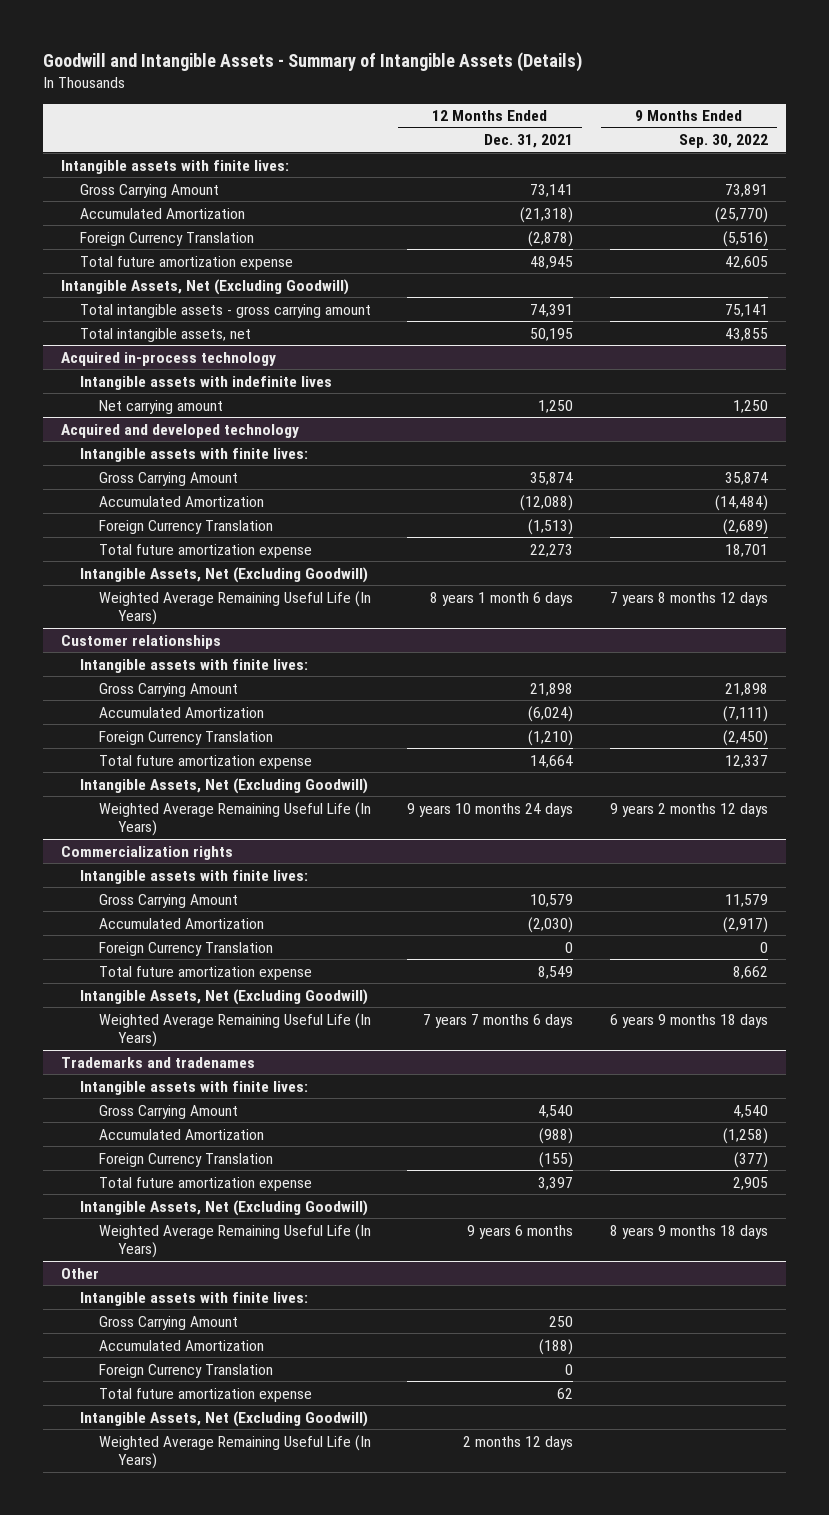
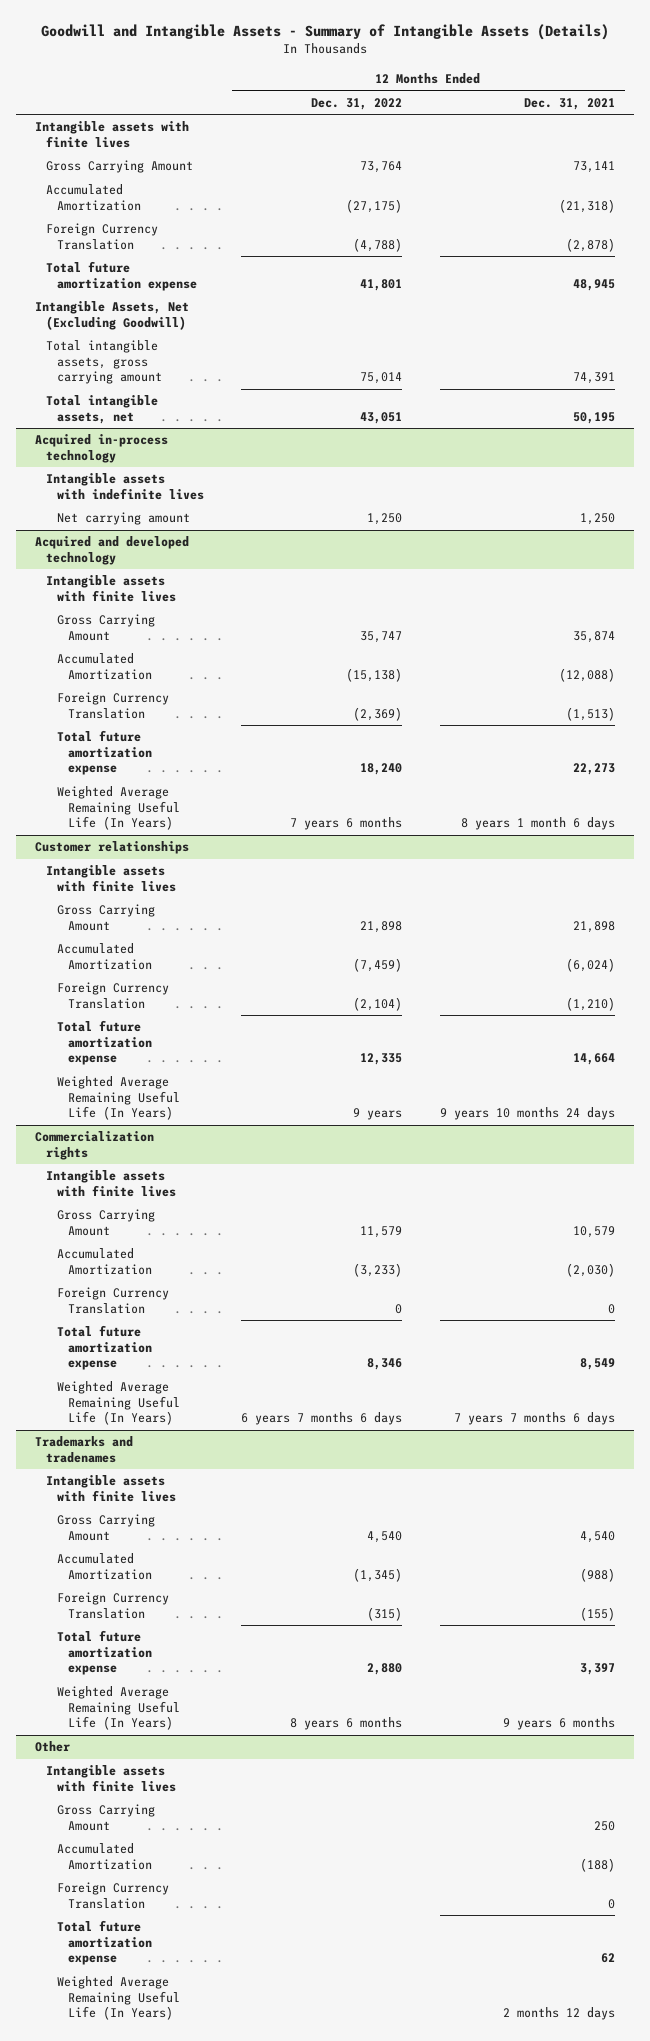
- | 12 Months Ended Dec. 31, 2021 | 9 Months Ended Sep. 30, 2022
+ | 12 Months Ended Dec. 31, 2022 | 12 Months Ended Dec. 31, 2021
- Intangible assets with finite lives:
+ Intangible assets with finite lives
- Total intangible assets - gross carrying amount | 74,391 | 75,141
+ Total intangible assets, gross carrying amount | 75,014 | 74,391
@ Acquired and developed technology
- Intangible assets with finite lives:
+ Intangible assets with finite lives
- Intangible Assets, Net (Excluding Goodwill)
@ Customer relationships
- Intangible assets with finite lives:
+ Intangible assets with finite lives
- Intangible Assets, Net (Excluding Goodwill)
@ Commercialization rights
- Intangible assets with finite lives:
+ Intangible assets with finite lives
- Intangible Assets, Net (Excluding Goodwill)
@ Trademarks and tradenames
- Intangible assets with finite lives:
+ Intangible assets with finite lives
- Intangible Assets, Net (Excluding Goodwill)
@ Other
- Intangible assets with finite lives:
+ Intangible assets with finite lives
- Intangible Assets, Net (Excluding Goodwill)

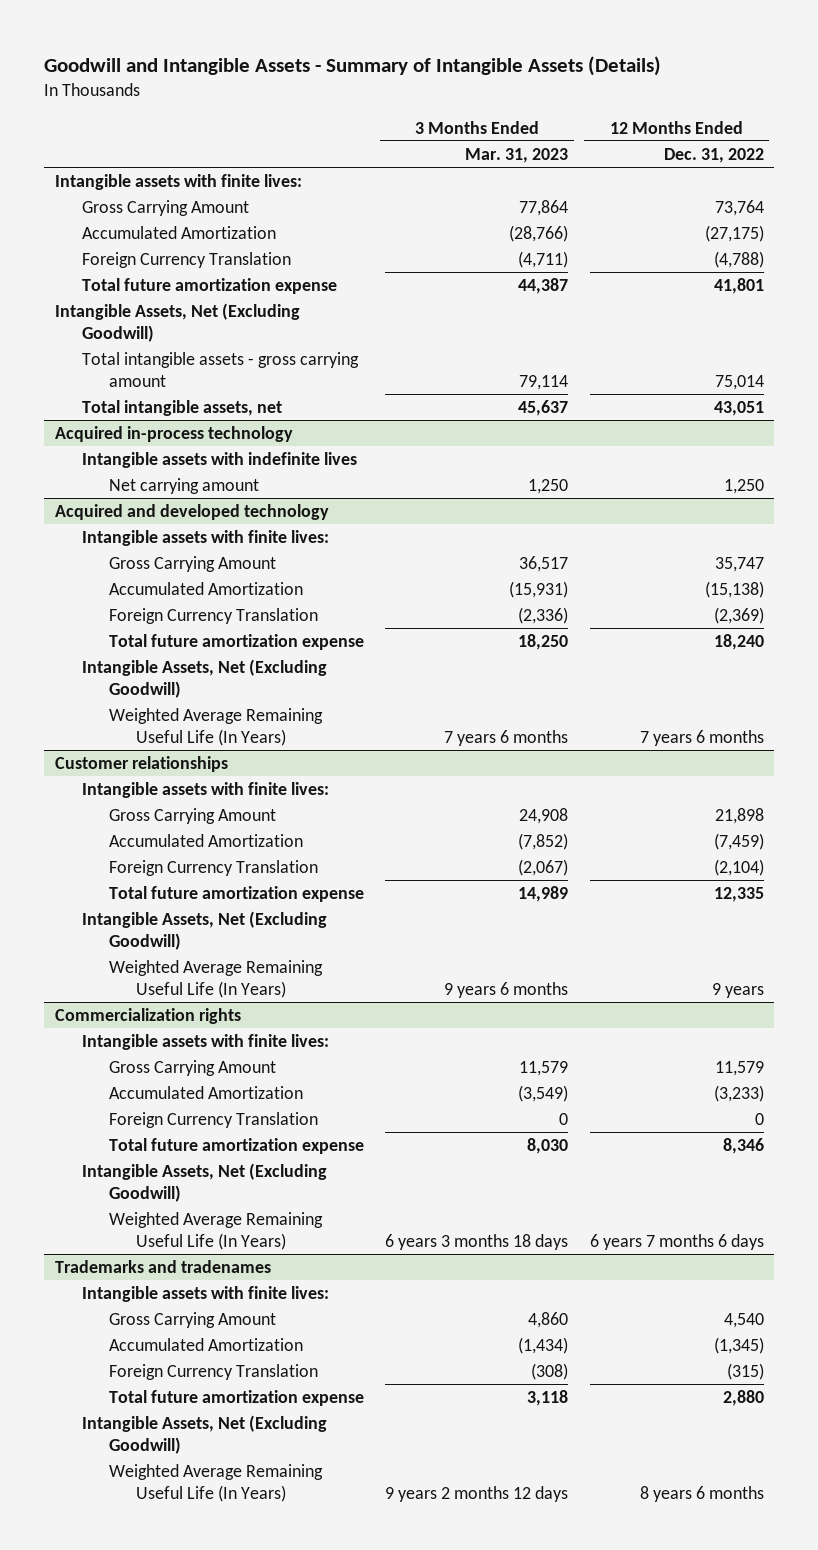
- | 12 Months Ended Dec. 31, 2022 | 12 Months Ended Dec. 31, 2021
+ | 3 Months Ended Mar. 31, 2023 | 12 Months Ended Dec. 31, 2022
- Intangible assets with finite lives
+ Intangible assets with finite lives:
- Total intangible assets, gross carrying amount | 75,014 | 74,391
+ Total intangible assets - gross carrying amount | 79,114 | 75,014
@ Acquired and developed technology
- Intangible assets with finite lives
+ Intangible assets with finite lives:
+ Intangible Assets, Net (Excluding Goodwill)
@ Customer relationships
- Intangible assets with finite lives
+ Intangible assets with finite lives:
+ Intangible Assets, Net (Excluding Goodwill)
@ Commercialization rights
- Intangible assets with finite lives
+ Intangible assets with finite lives:
+ Intangible Assets, Net (Excluding Goodwill)
@ Trademarks and tradenames
- Intangible assets with finite lives
+ Intangible assets with finite lives:
+ Intangible Assets, Net (Excluding Goodwill)
- Other
- Intangible assets with finite lives
- Gross Carrying Amount | | 250
- Accumulated Amortization | | (188)
- Foreign Currency Translation | | 0
- Total future amortization expense | | 62
- Weighted Average Remaining Useful Life (In Years) | | 2 months 12 days

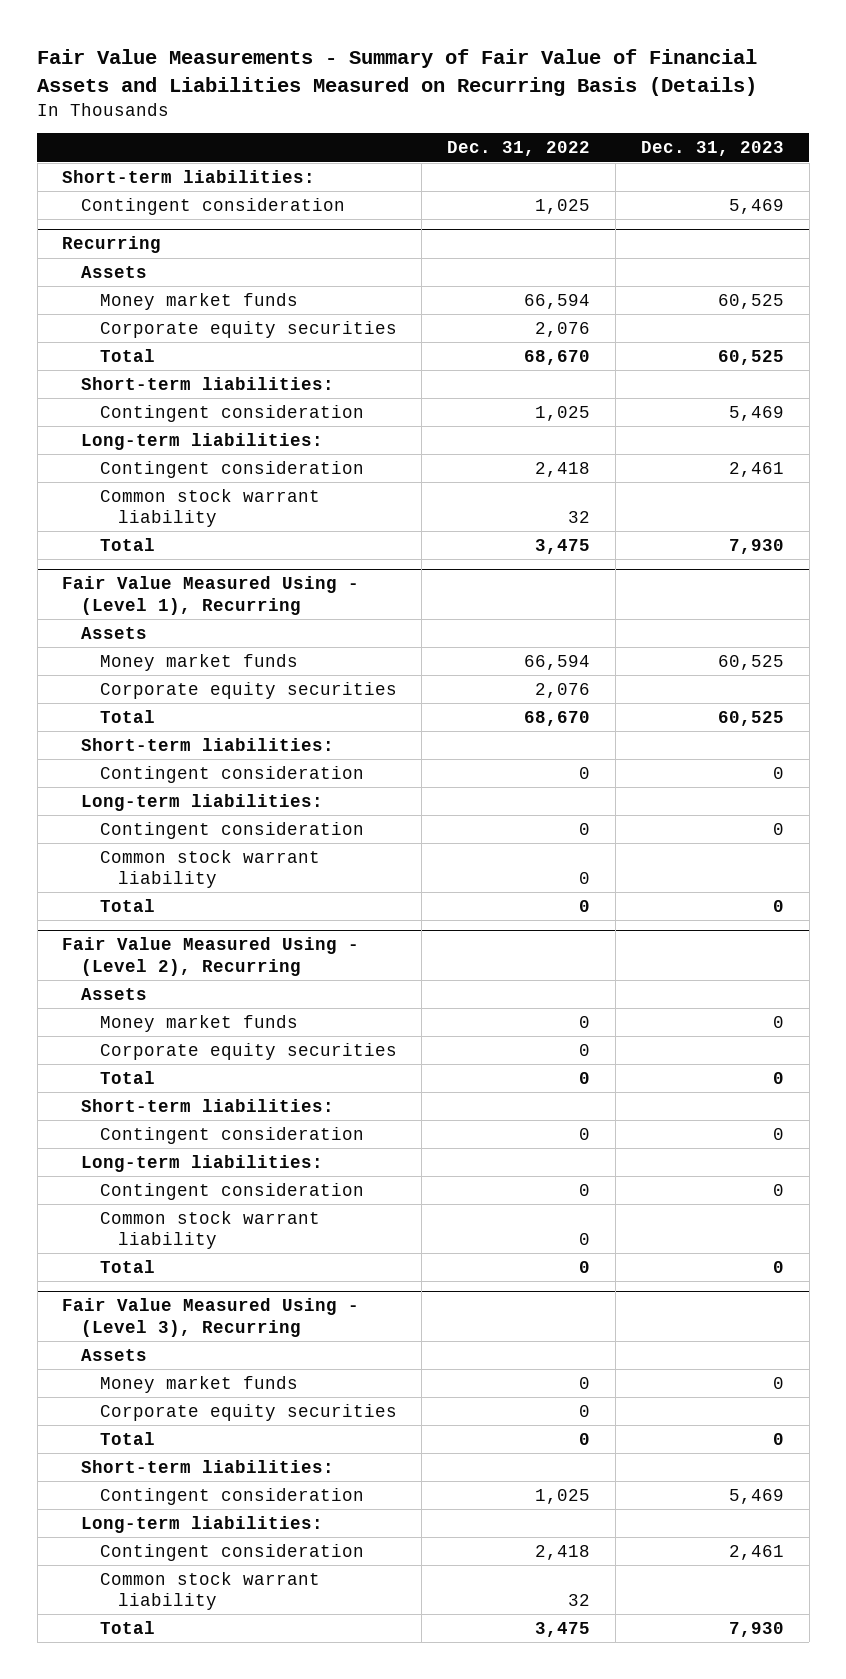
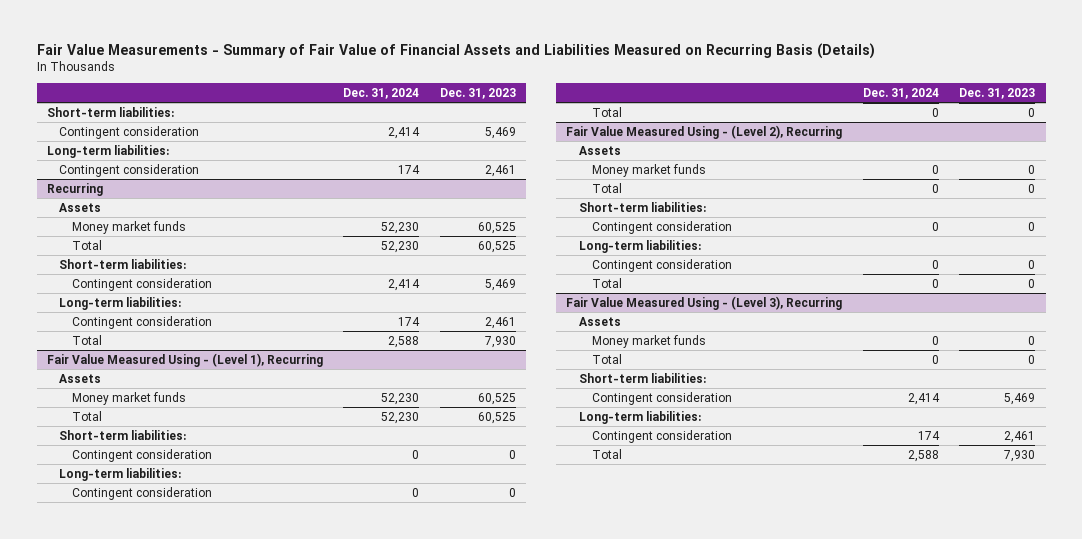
- | Dec. 31, 2022 | Dec. 31, 2023
+ | Dec. 31, 2024 | Dec. 31, 2023
+ Long-term liabilities:
+ Contingent consideration | 174 | 2,461
@ Recurring
- Corporate equity securities | 2,076 |
- Common stock warrant liability | 32 |
@ Fair Value Measured Using - (Level 1), Recurring
- Corporate equity securities | 2,076 |
- Common stock warrant liability | 0 |
@ Fair Value Measured Using - (Level 2), Recurring
- Corporate equity securities | 0 |
- Common stock warrant liability | 0 |
@ Fair Value Measured Using - (Level 3), Recurring
- Corporate equity securities | 0 |
- Common stock warrant liability | 32 |

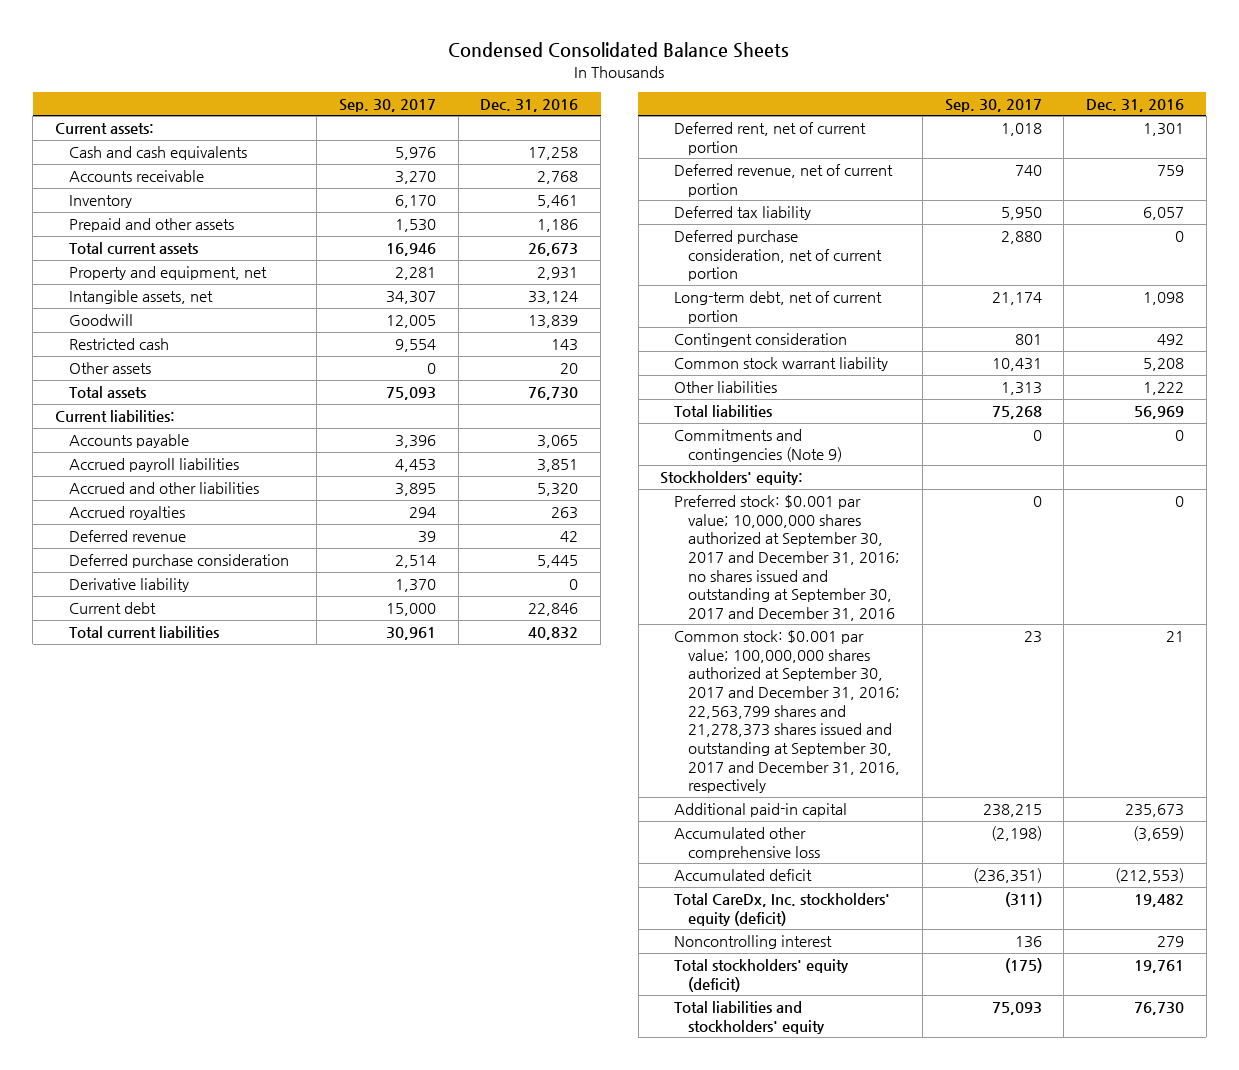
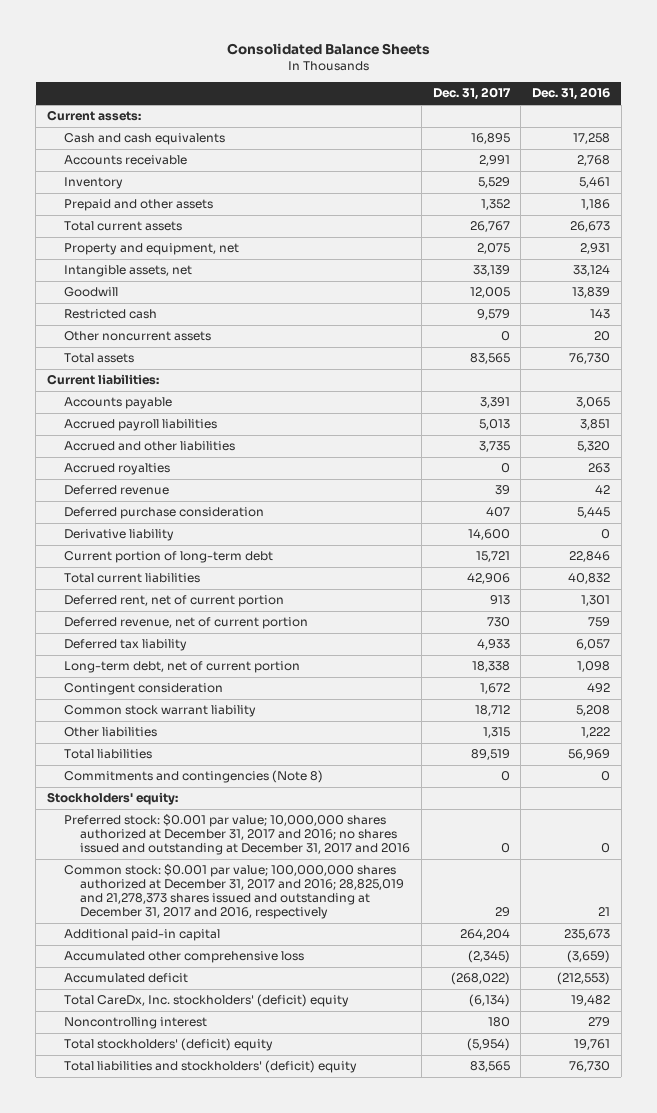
- Condensed Consolidated Balance Sheets
+ Consolidated Balance Sheets
- | Sep. 30, 2017 | Dec. 31, 2016
+ | Dec. 31, 2017 | Dec. 31, 2016
- Other assets | 0 | 20
+ Other noncurrent assets | 0 | 20
- Current debt | 15,000 | 22,846
+ Current portion of long-term debt | 15,721 | 22,846
- Deferred purchase consideration, net of current portion | 2,880 | 0
- Commitments and contingencies (Note 9) | 0 | 0
+ Commitments and contingencies (Note 8) | 0 | 0
- Preferred stock: $0.001 par value; 10,000,000 shares authorized at September 30, 2017 and December 31, 2016; no shares issued and outstanding at September 30, 2017 and December 31, 2016 | 0 | 0
- Common stock: $0.001 par value; 100,000,000 shares authorized at September 30, 2017 and December 31, 2016; 22,563,799 shares and 21,278,373 shares issued and outstanding at September 30, 2017 and December 31, 2016, respectively | 23 | 21
+ Preferred stock: $0.001 par value; 10,000,000 shares authorized at December 31, 2017 and 2016; no shares issued and outstanding at December 31, 2017 and 2016 | 0 | 0
+ Common stock: $0.001 par value; 100,000,000 shares authorized at December 31, 2017 and 2016; 28,825,019 and 21,278,373 shares issued and outstanding at December 31, 2017 and 2016, respectively | 29 | 21
- Total CareDx, Inc. stockholders' equity (deficit) | (311) | 19,482
+ Total CareDx, Inc. stockholders' (deficit) equity | (6,134) | 19,482
- Total stockholders' equity (deficit) | (175) | 19,761
- Total liabilities and stockholders' equity | 75,093 | 76,730
+ Total stockholders' (deficit) equity | (5,954) | 19,761
+ Total liabilities and stockholders' (deficit) equity | 83,565 | 76,730

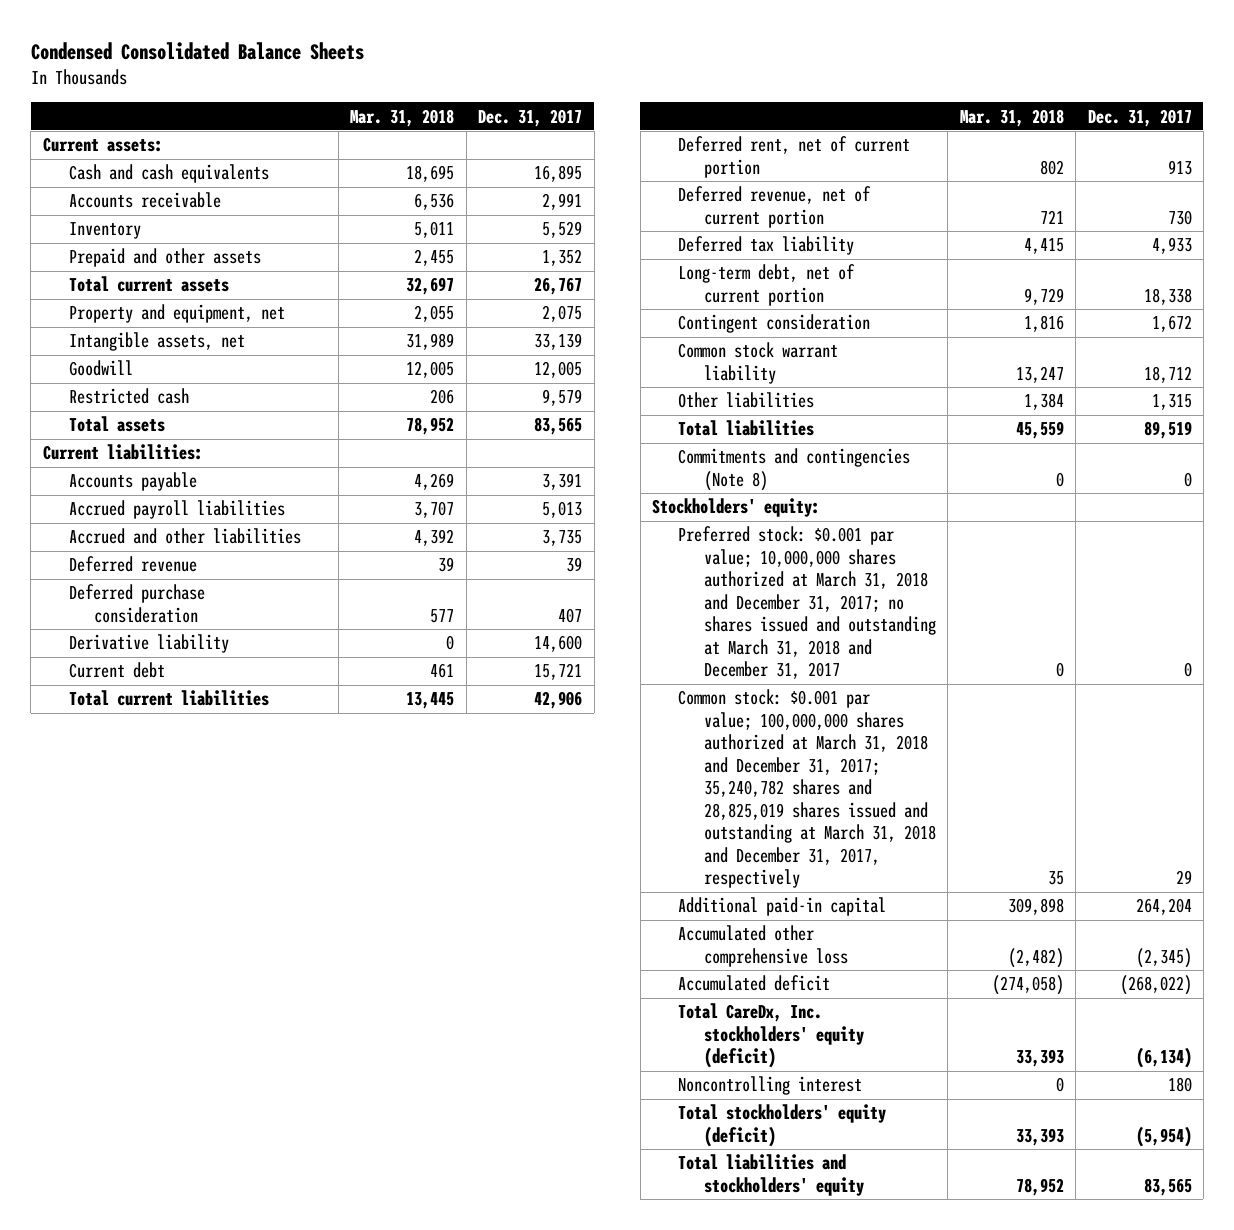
- Consolidated Balance Sheets
+ Condensed Consolidated Balance Sheets
- | Dec. 31, 2017 | Dec. 31, 2016
+ | Mar. 31, 2018 | Dec. 31, 2017
- Other noncurrent assets | 0 | 20
- Accrued royalties | 0 | 263
- Current portion of long-term debt | 15,721 | 22,846
+ Current debt | 461 | 15,721
- Preferred stock: $0.001 par value; 10,000,000 shares authorized at December 31, 2017 and 2016; no shares issued and outstanding at December 31, 2017 and 2016 | 0 | 0
- Common stock: $0.001 par value; 100,000,000 shares authorized at December 31, 2017 and 2016; 28,825,019 and 21,278,373 shares issued and outstanding at December 31, 2017 and 2016, respectively | 29 | 21
+ Preferred stock: $0.001 par value; 10,000,000 shares authorized at March 31, 2018 and December 31, 2017; no shares issued and outstanding at March 31, 2018 and December 31, 2017 | 0 | 0
+ Common stock: $0.001 par value; 100,000,000 shares authorized at March 31, 2018 and December 31, 2017; 35,240,782 shares and 28,825,019 shares issued and outstanding at March 31, 2018 and December 31, 2017, respectively | 35 | 29
- Total CareDx, Inc. stockholders' (deficit) equity | (6,134) | 19,482
+ Total CareDx, Inc. stockholders' equity (deficit) | 33,393 | (6,134)
- Total stockholders' (deficit) equity | (5,954) | 19,761
- Total liabilities and stockholders' (deficit) equity | 83,565 | 76,730
+ Total stockholders' equity (deficit) | 33,393 | (5,954)
+ Total liabilities and stockholders' equity | 78,952 | 83,565

